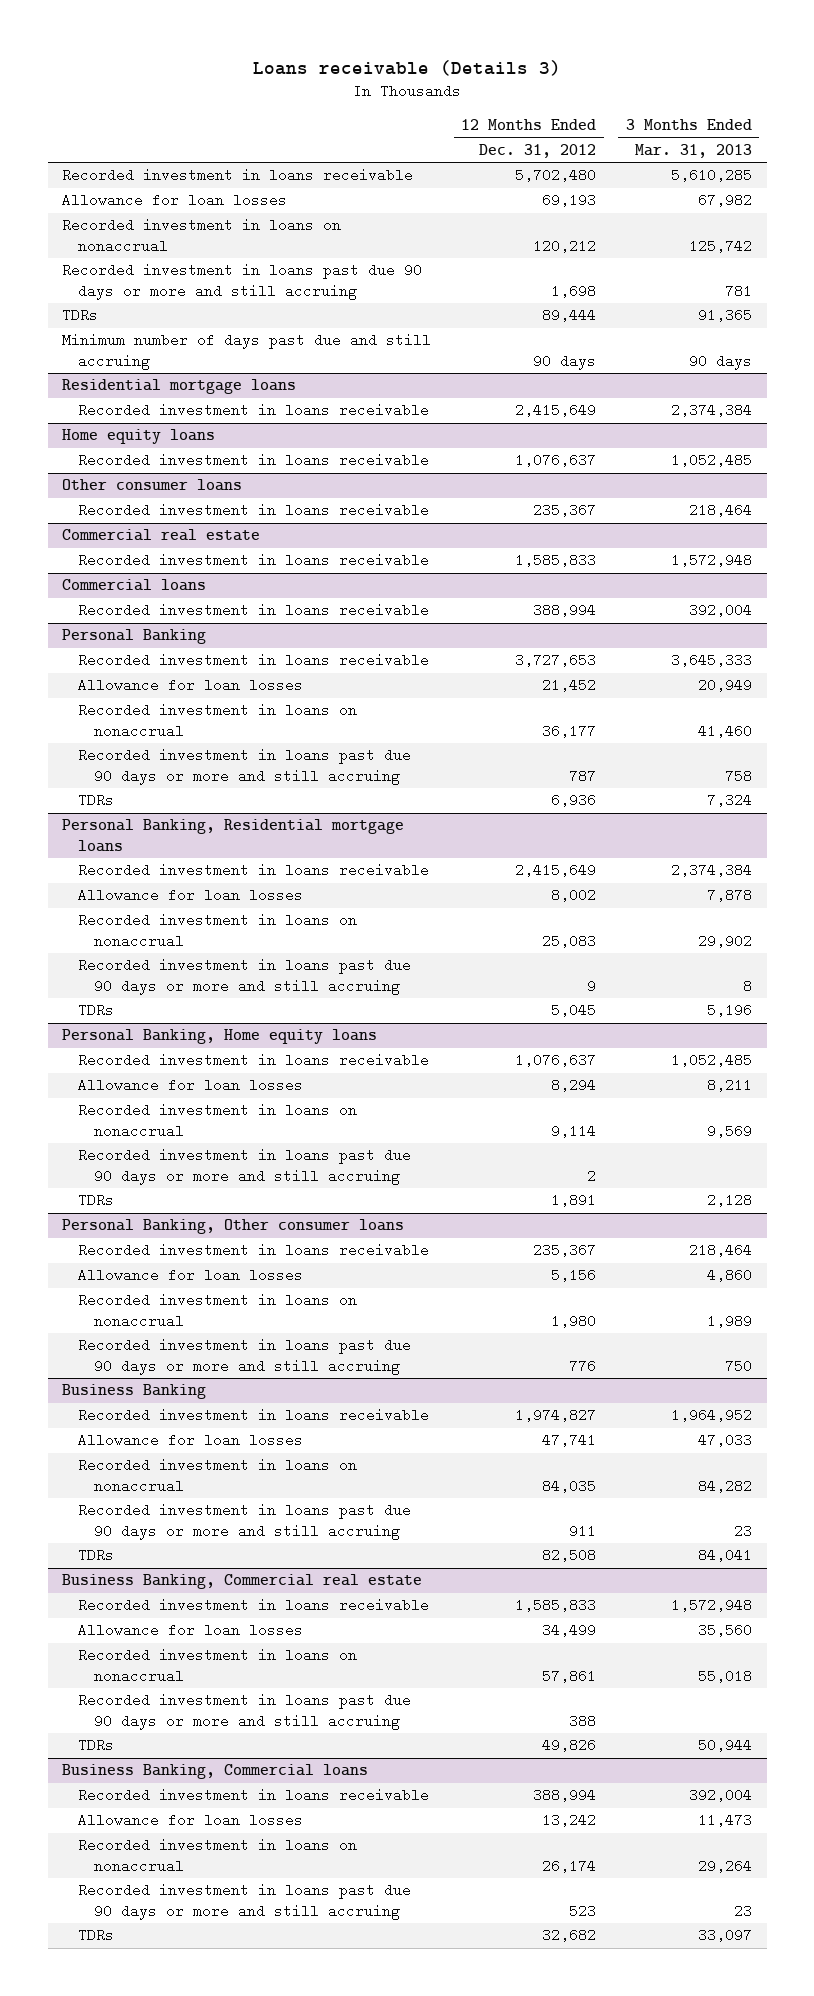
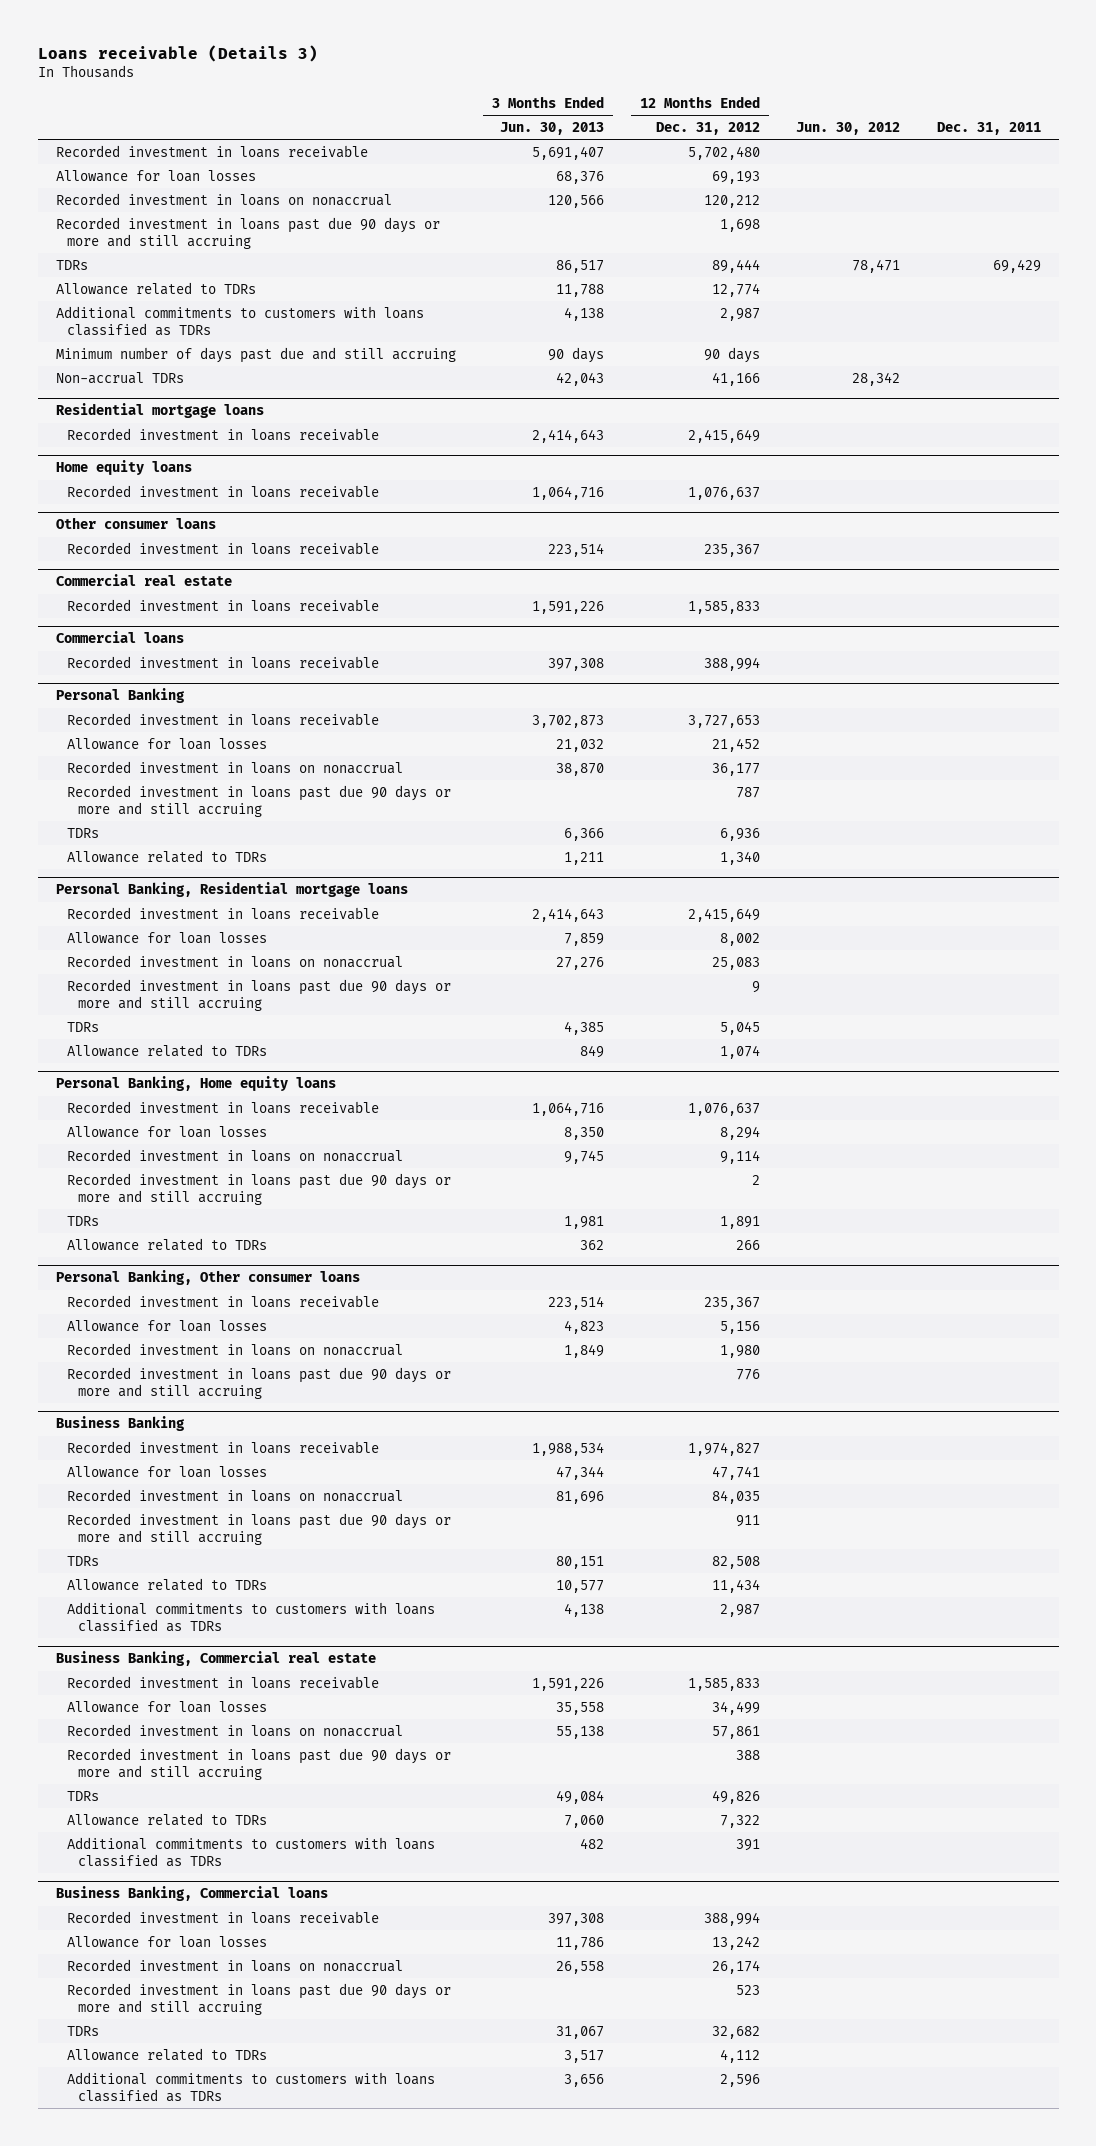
- | 12 Months Ended Dec. 31, 2012 | 3 Months Ended Mar. 31, 2013
+ | 3 Months Ended Jun. 30, 2013 | 12 Months Ended Dec. 31, 2012 | Jun. 30, 2012 | Dec. 31, 2011
+ Allowance related to TDRs | 11,788 | 12,774 | |
+ Additional commitments to customers with loans classified as TDRs | 4,138 | 2,987 | |
+ Non-accrual TDRs | 42,043 | 41,166 | 28,342 |
@ Personal Banking
+ Allowance related to TDRs | 1,211 | 1,340 | |
@ Personal Banking, Residential mortgage loans
+ Allowance related to TDRs | 849 | 1,074 | |
@ Personal Banking, Home equity loans
+ Allowance related to TDRs | 362 | 266 | |
@ Business Banking
+ Allowance related to TDRs | 10,577 | 11,434 | |
+ Additional commitments to customers with loans classified as TDRs | 4,138 | 2,987 | |
@ Business Banking, Commercial real estate
+ Allowance related to TDRs | 7,060 | 7,322 | |
+ Additional commitments to customers with loans classified as TDRs | 482 | 391 | |
@ Business Banking, Commercial loans
+ Allowance related to TDRs | 3,517 | 4,112 | |
+ Additional commitments to customers with loans classified as TDRs | 3,656 | 2,596 | |

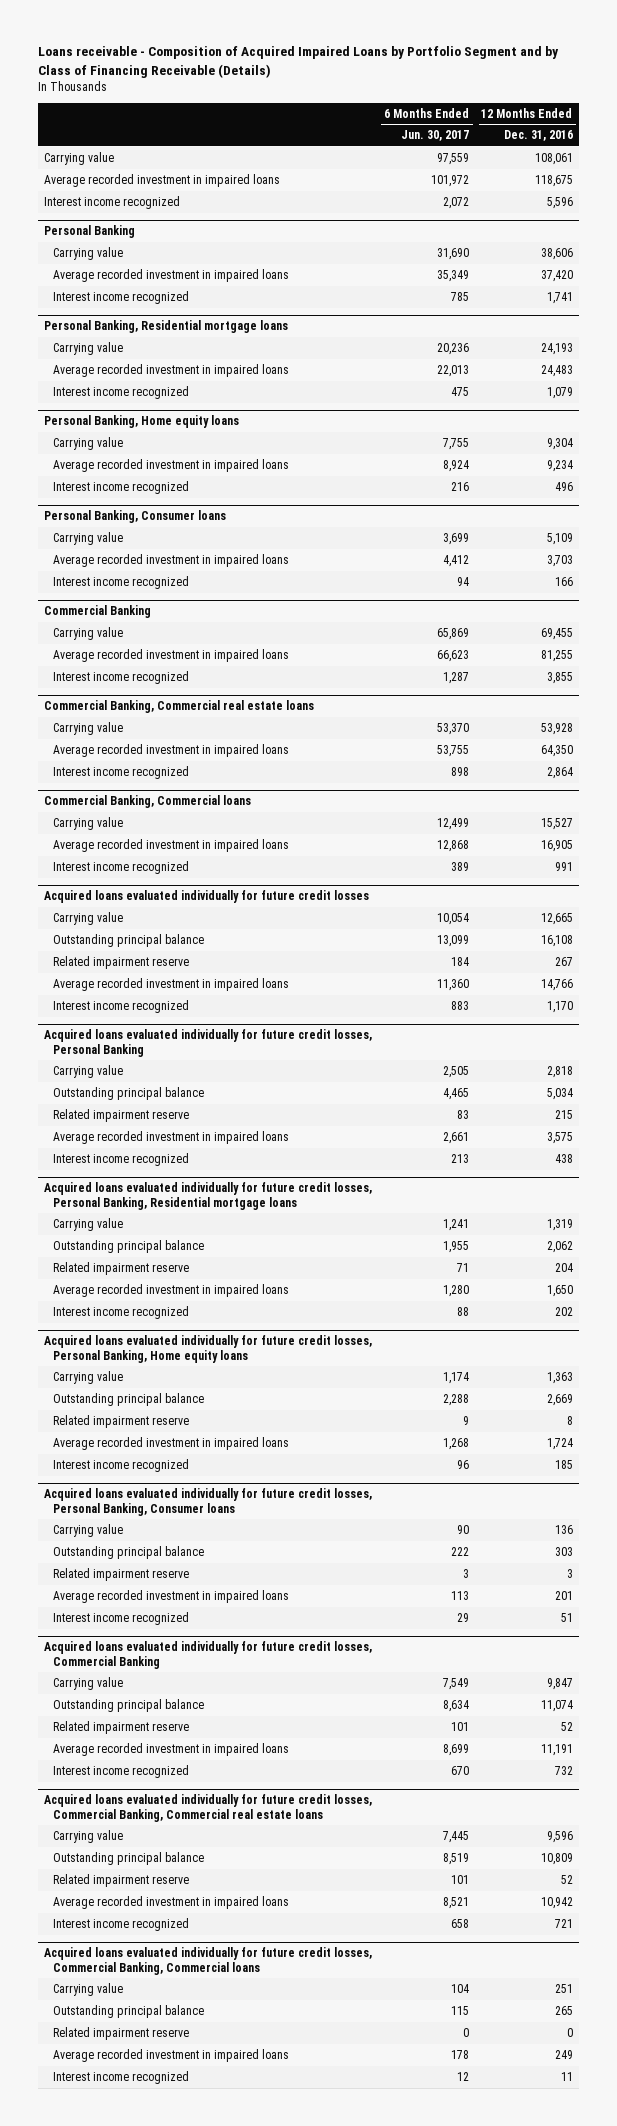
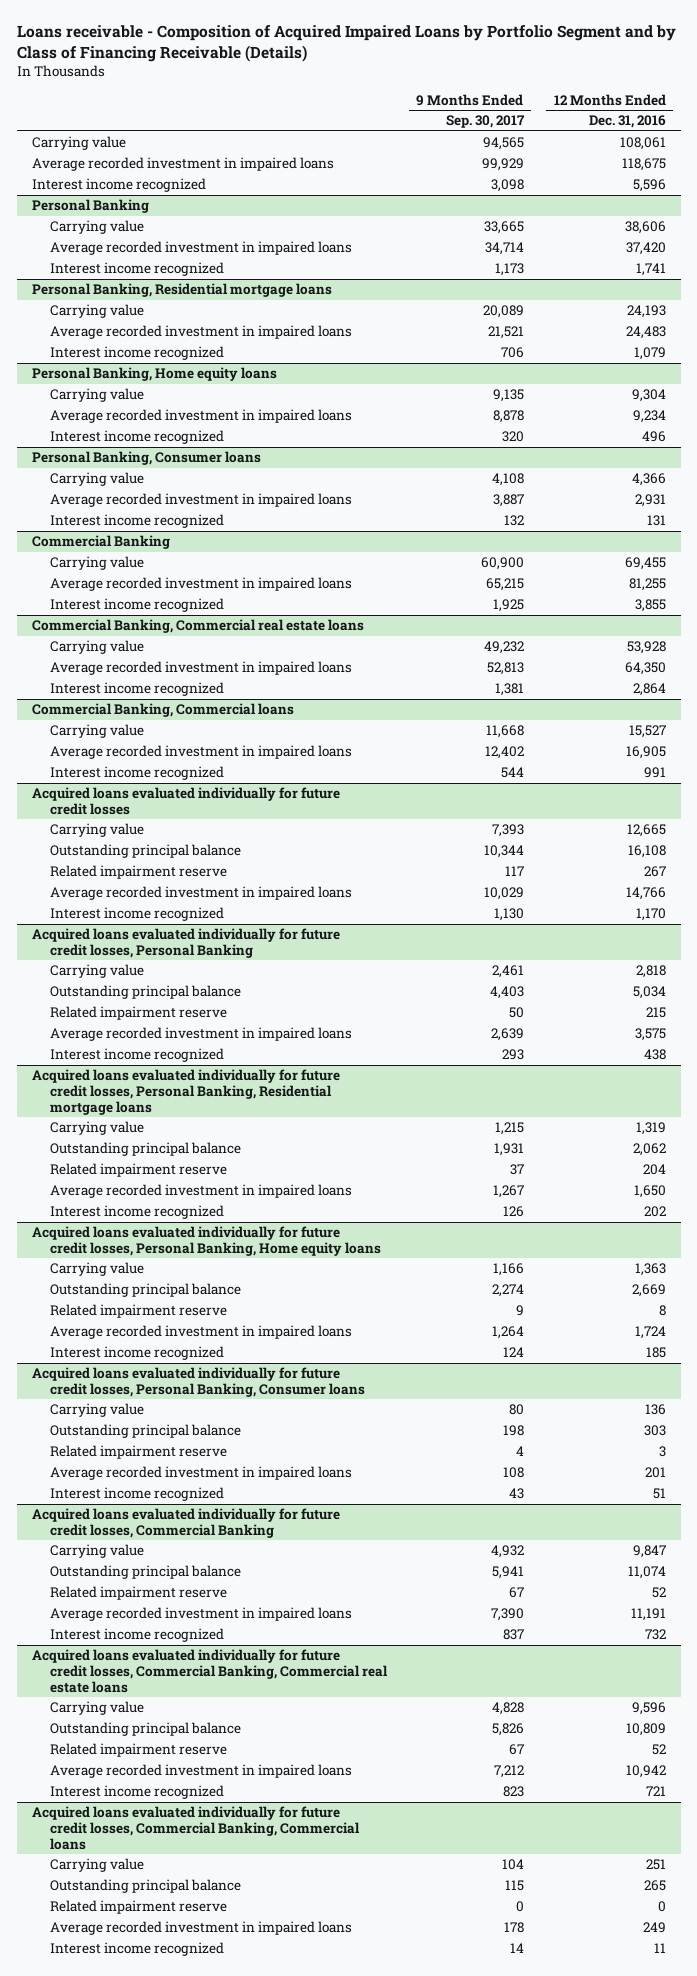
- | 6 Months Ended Jun. 30, 2017 | 12 Months Ended Dec. 31, 2016
+ | 9 Months Ended Sep. 30, 2017 | 12 Months Ended Dec. 31, 2016
@ Personal Banking, Consumer loans
- Carrying value | 3,699 | 5,109
- Average recorded investment in impaired loans | 4,412 | 3,703
- Interest income recognized | 94 | 166
+ Carrying value | 4,108 | 4,366
+ Average recorded investment in impaired loans | 3,887 | 2,931
+ Interest income recognized | 132 | 131

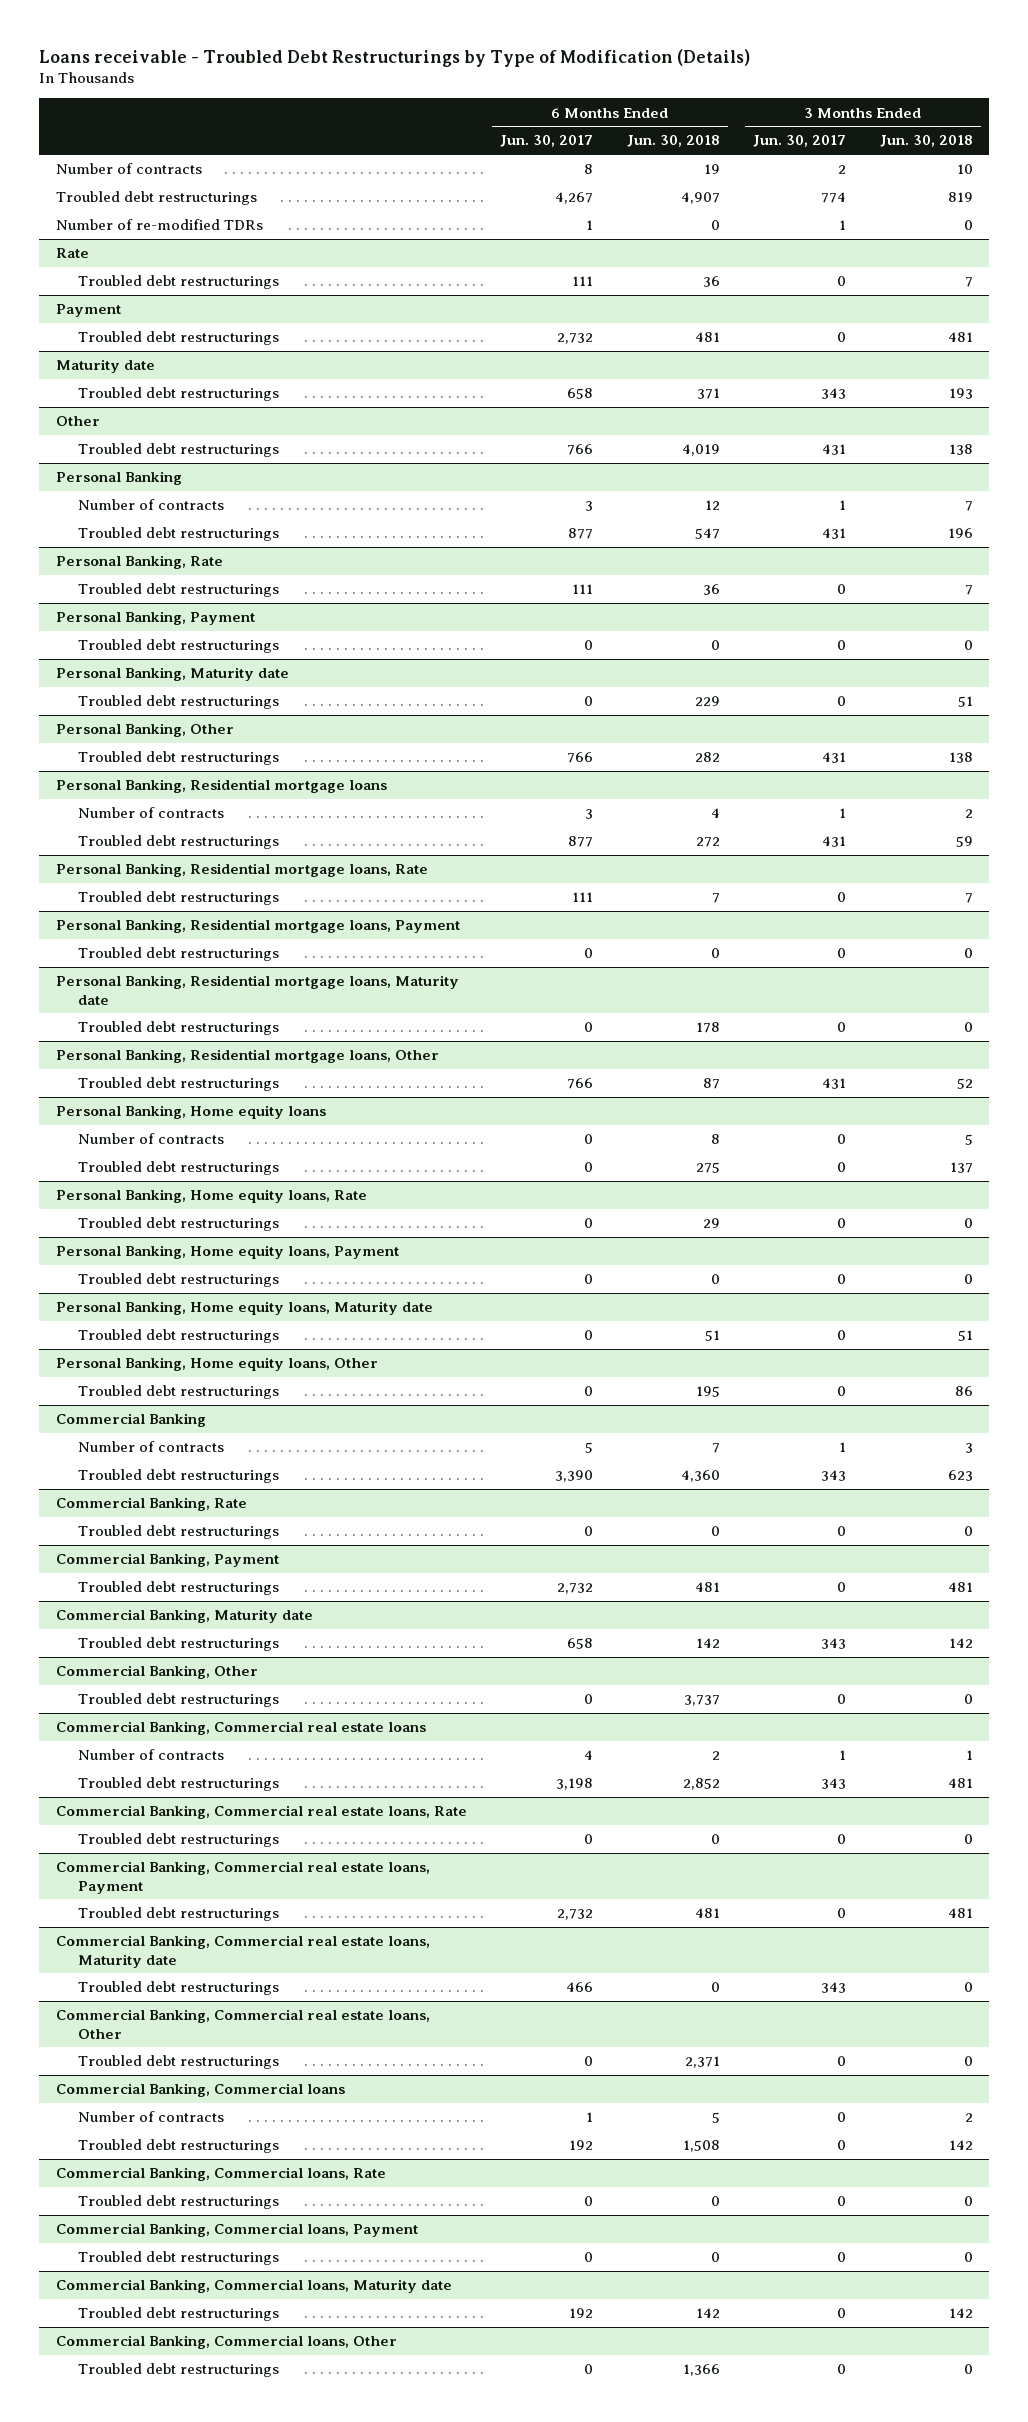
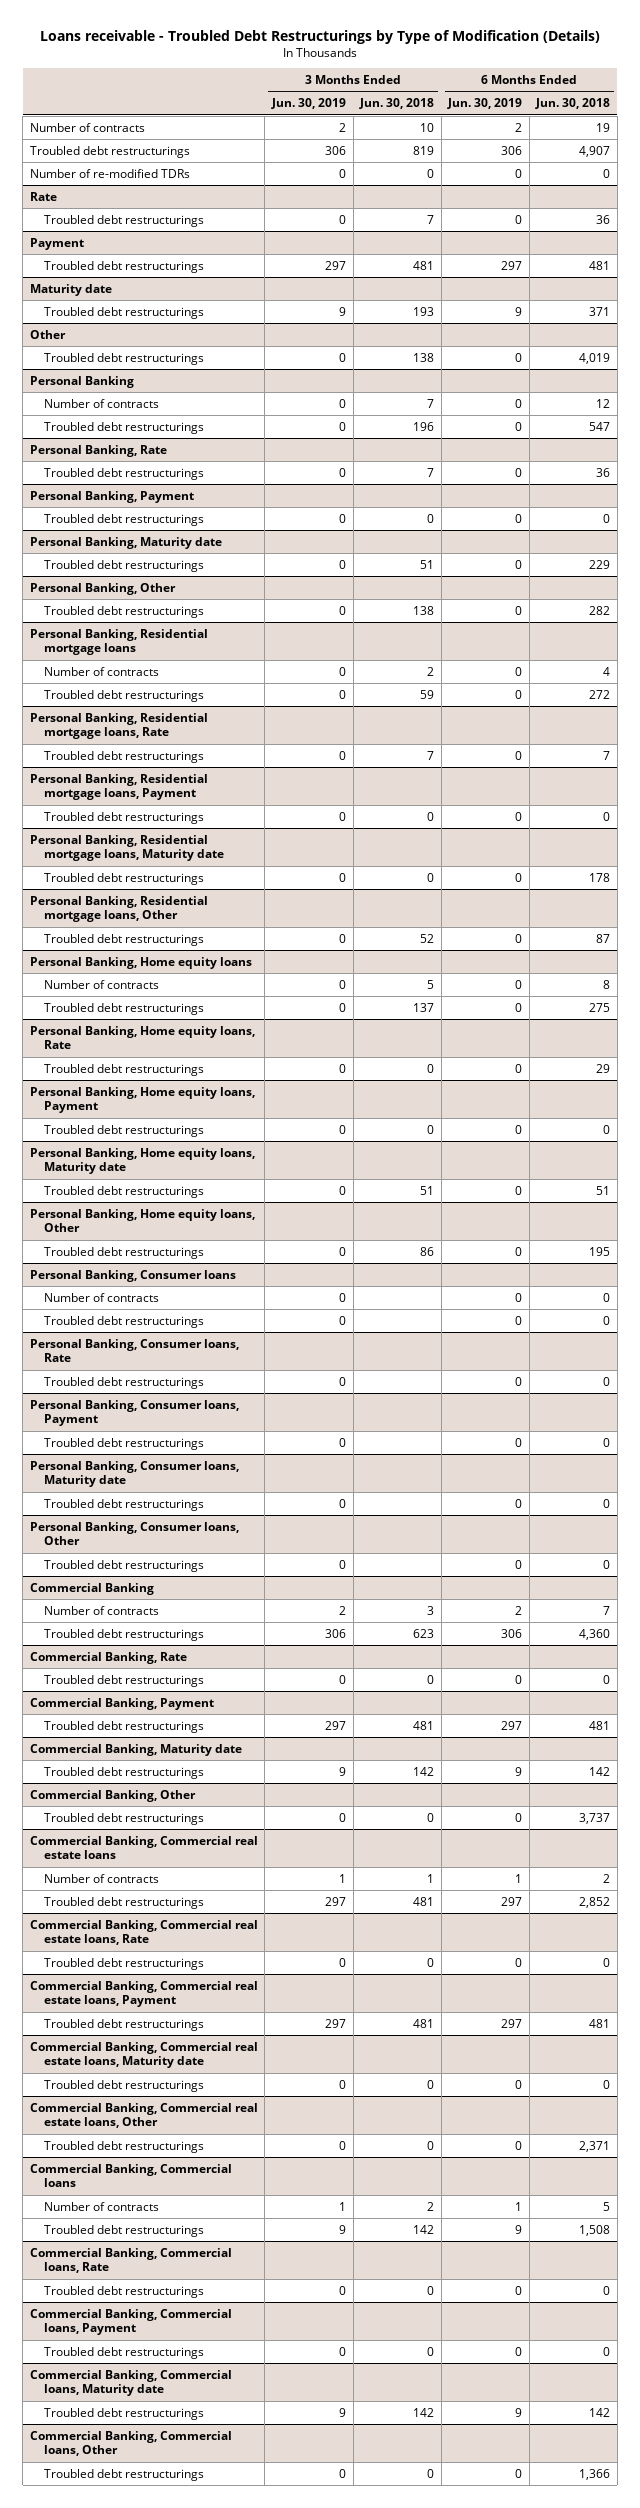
- | 6 Months Ended Jun. 30, 2017 | 6 Months Ended Jun. 30, 2018 | 3 Months Ended Jun. 30, 2017 | 3 Months Ended Jun. 30, 2018
+ | 3 Months Ended Jun. 30, 2019 | 3 Months Ended Jun. 30, 2018 | 6 Months Ended Jun. 30, 2019 | 6 Months Ended Jun. 30, 2018
+ Personal Banking, Consumer loans
+ Number of contracts | 0 | | 0 | 0
+ Troubled debt restructurings | 0 | | 0 | 0
+ Personal Banking, Consumer loans, Rate
+ Troubled debt restructurings | 0 | | 0 | 0
+ Personal Banking, Consumer loans, Payment
+ Troubled debt restructurings | 0 | | 0 | 0
+ Personal Banking, Consumer loans, Maturity date
+ Troubled debt restructurings | 0 | | 0 | 0
+ Personal Banking, Consumer loans, Other
+ Troubled debt restructurings | 0 | | 0 | 0

